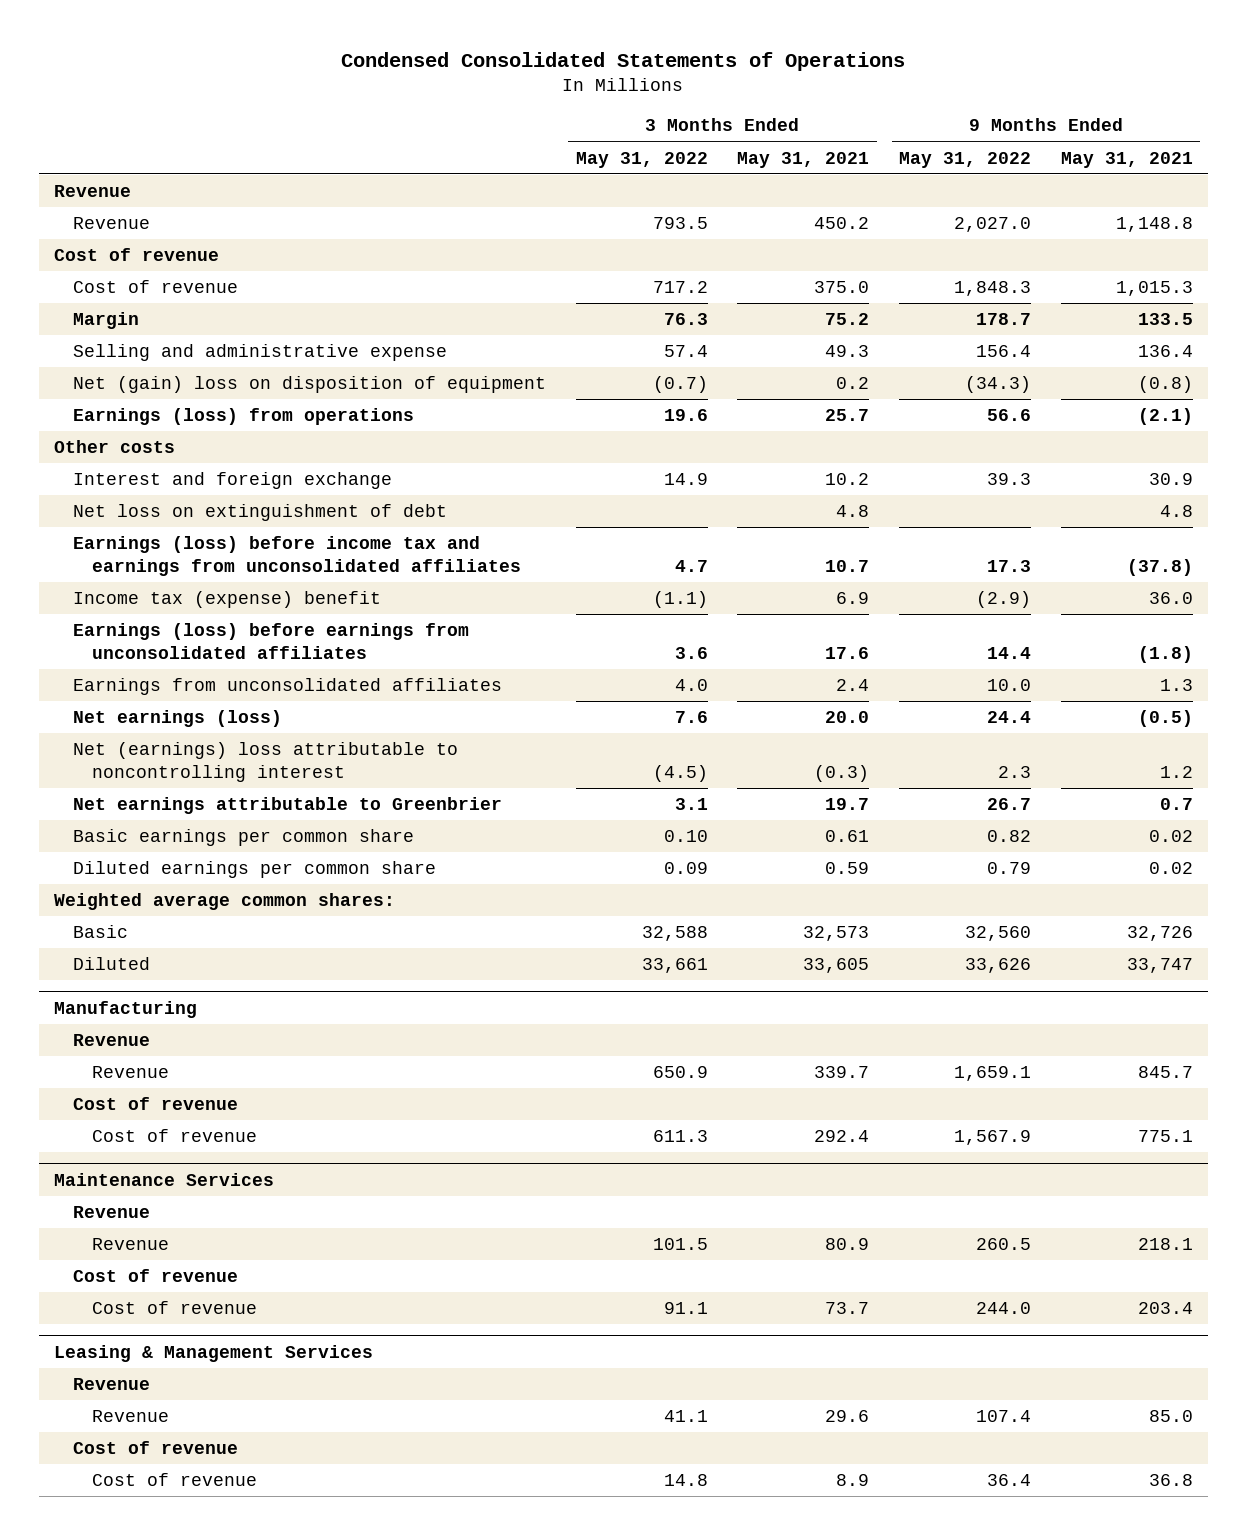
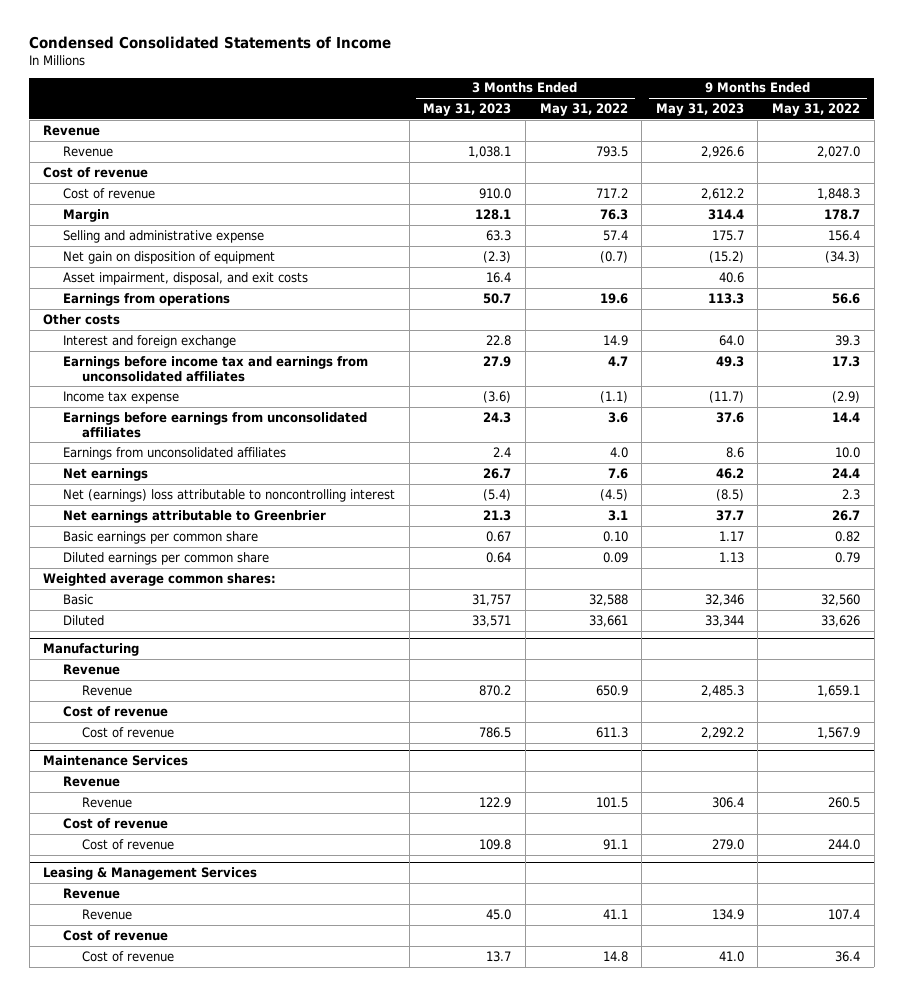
- Condensed Consolidated Statements of Operations
+ Condensed Consolidated Statements of Income
- | 3 Months Ended May 31, 2022 | 3 Months Ended May 31, 2021 | 9 Months Ended May 31, 2022 | 9 Months Ended May 31, 2021
+ | 3 Months Ended May 31, 2023 | 3 Months Ended May 31, 2022 | 9 Months Ended May 31, 2023 | 9 Months Ended May 31, 2022
- Net (gain) loss on disposition of equipment | (0.7) | 0.2 | (34.3) | (0.8)
- Earnings (loss) from operations | 19.6 | 25.7 | 56.6 | (2.1)
+ Net gain on disposition of equipment | (2.3) | (0.7) | (15.2) | (34.3)
+ Asset impairment, disposal, and exit costs | 16.4 | | 40.6 |
+ Earnings from operations | 50.7 | 19.6 | 113.3 | 56.6
- Net loss on extinguishment of debt | | 4.8 | | 4.8
- Earnings (loss) before income tax and earnings from unconsolidated affiliates | 4.7 | 10.7 | 17.3 | (37.8)
- Income tax (expense) benefit | (1.1) | 6.9 | (2.9) | 36.0
- Earnings (loss) before earnings from unconsolidated affiliates | 3.6 | 17.6 | 14.4 | (1.8)
+ Earnings before income tax and earnings from unconsolidated affiliates | 27.9 | 4.7 | 49.3 | 17.3
+ Income tax expense | (3.6) | (1.1) | (11.7) | (2.9)
+ Earnings before earnings from unconsolidated affiliates | 24.3 | 3.6 | 37.6 | 14.4
- Net earnings (loss) | 7.6 | 20.0 | 24.4 | (0.5)
+ Net earnings | 26.7 | 7.6 | 46.2 | 24.4

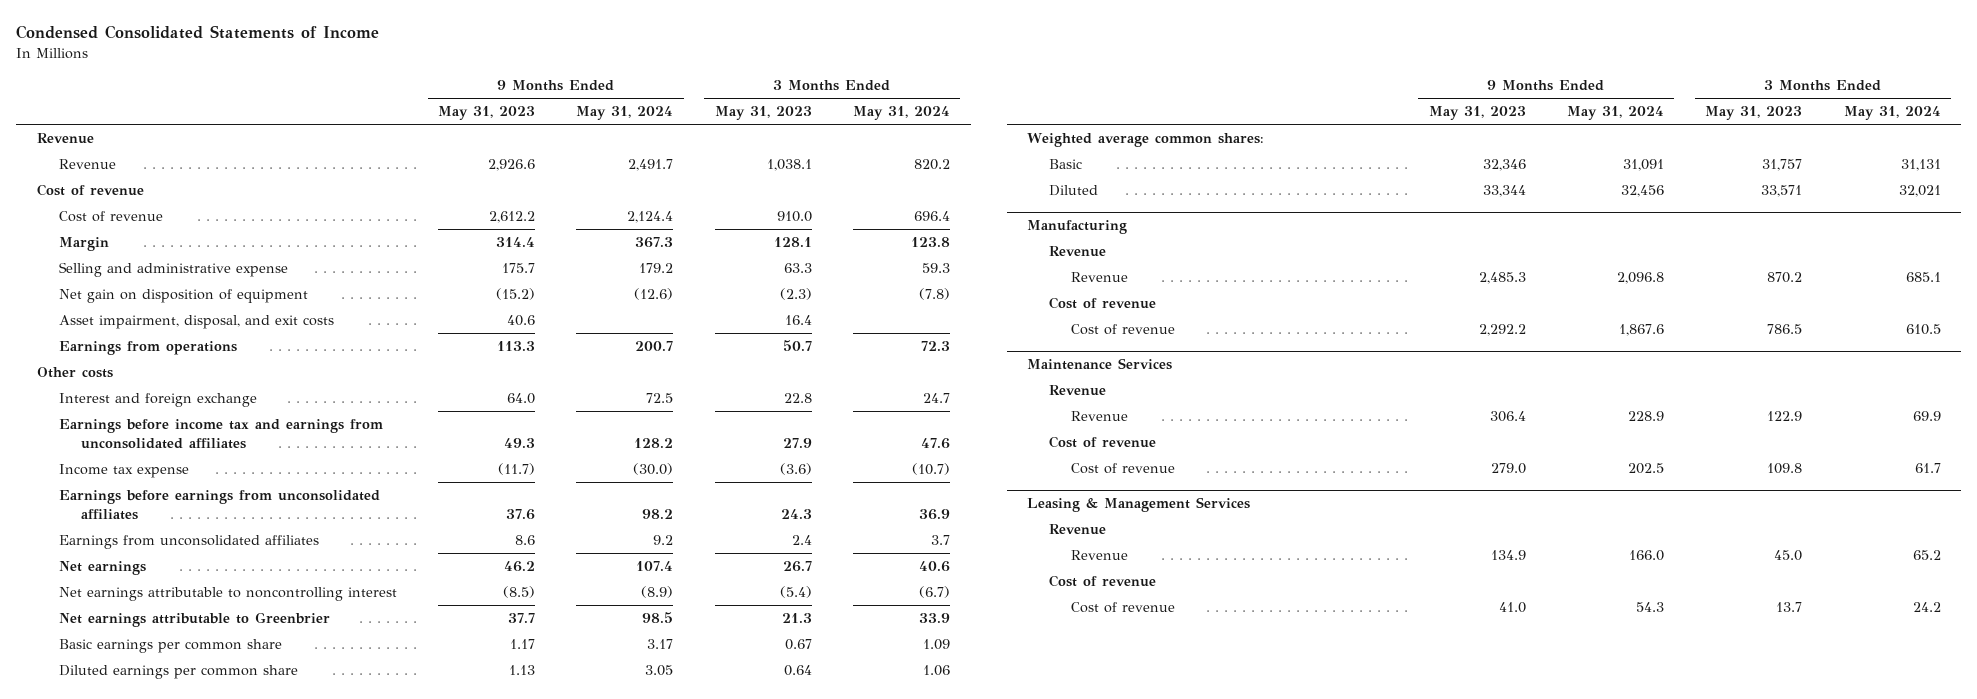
- | 3 Months Ended May 31, 2023 | 3 Months Ended May 31, 2022 | 9 Months Ended May 31, 2023 | 9 Months Ended May 31, 2022
+ | 9 Months Ended May 31, 2023 | 9 Months Ended May 31, 2024 | 3 Months Ended May 31, 2023 | 3 Months Ended May 31, 2024
- Net (earnings) loss attributable to noncontrolling interest | (5.4) | (4.5) | (8.5) | 2.3
+ Net earnings attributable to noncontrolling interest | (8.5) | (8.9) | (5.4) | (6.7)

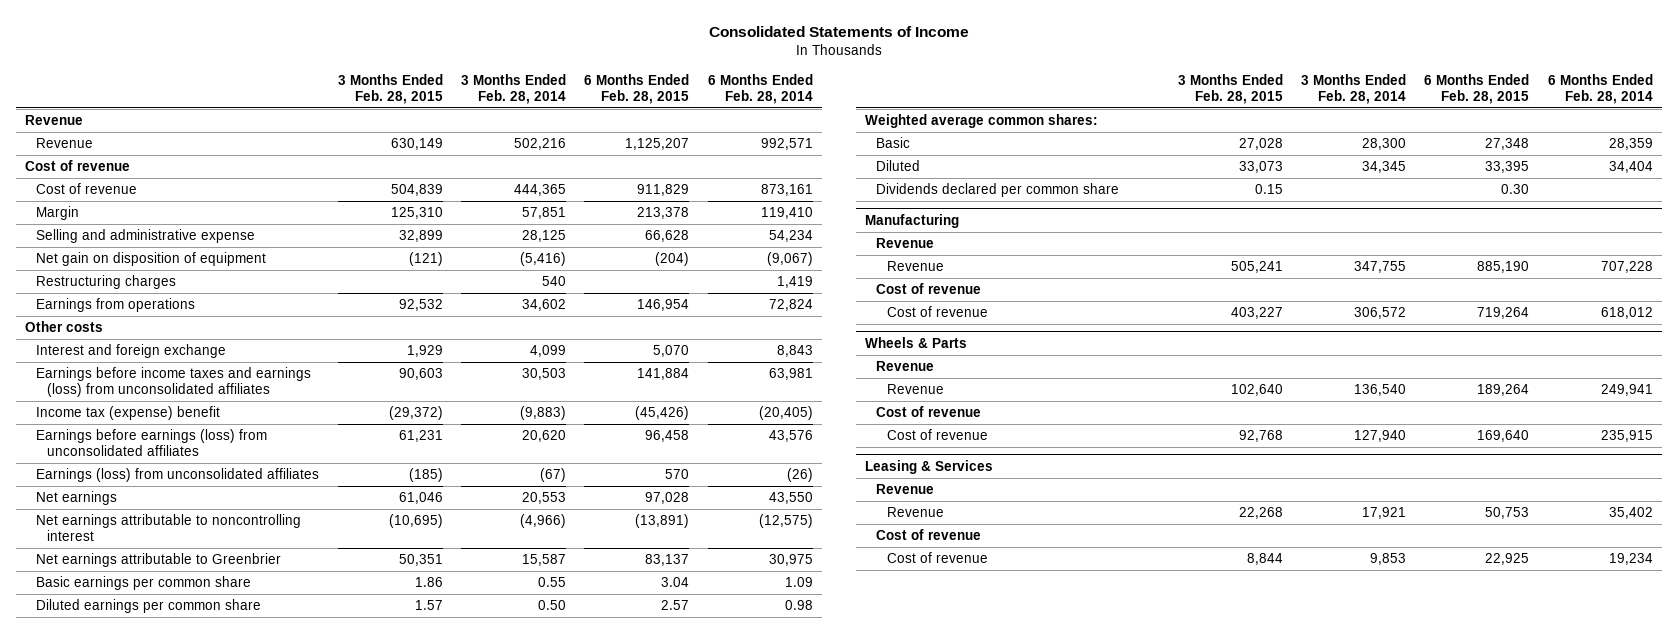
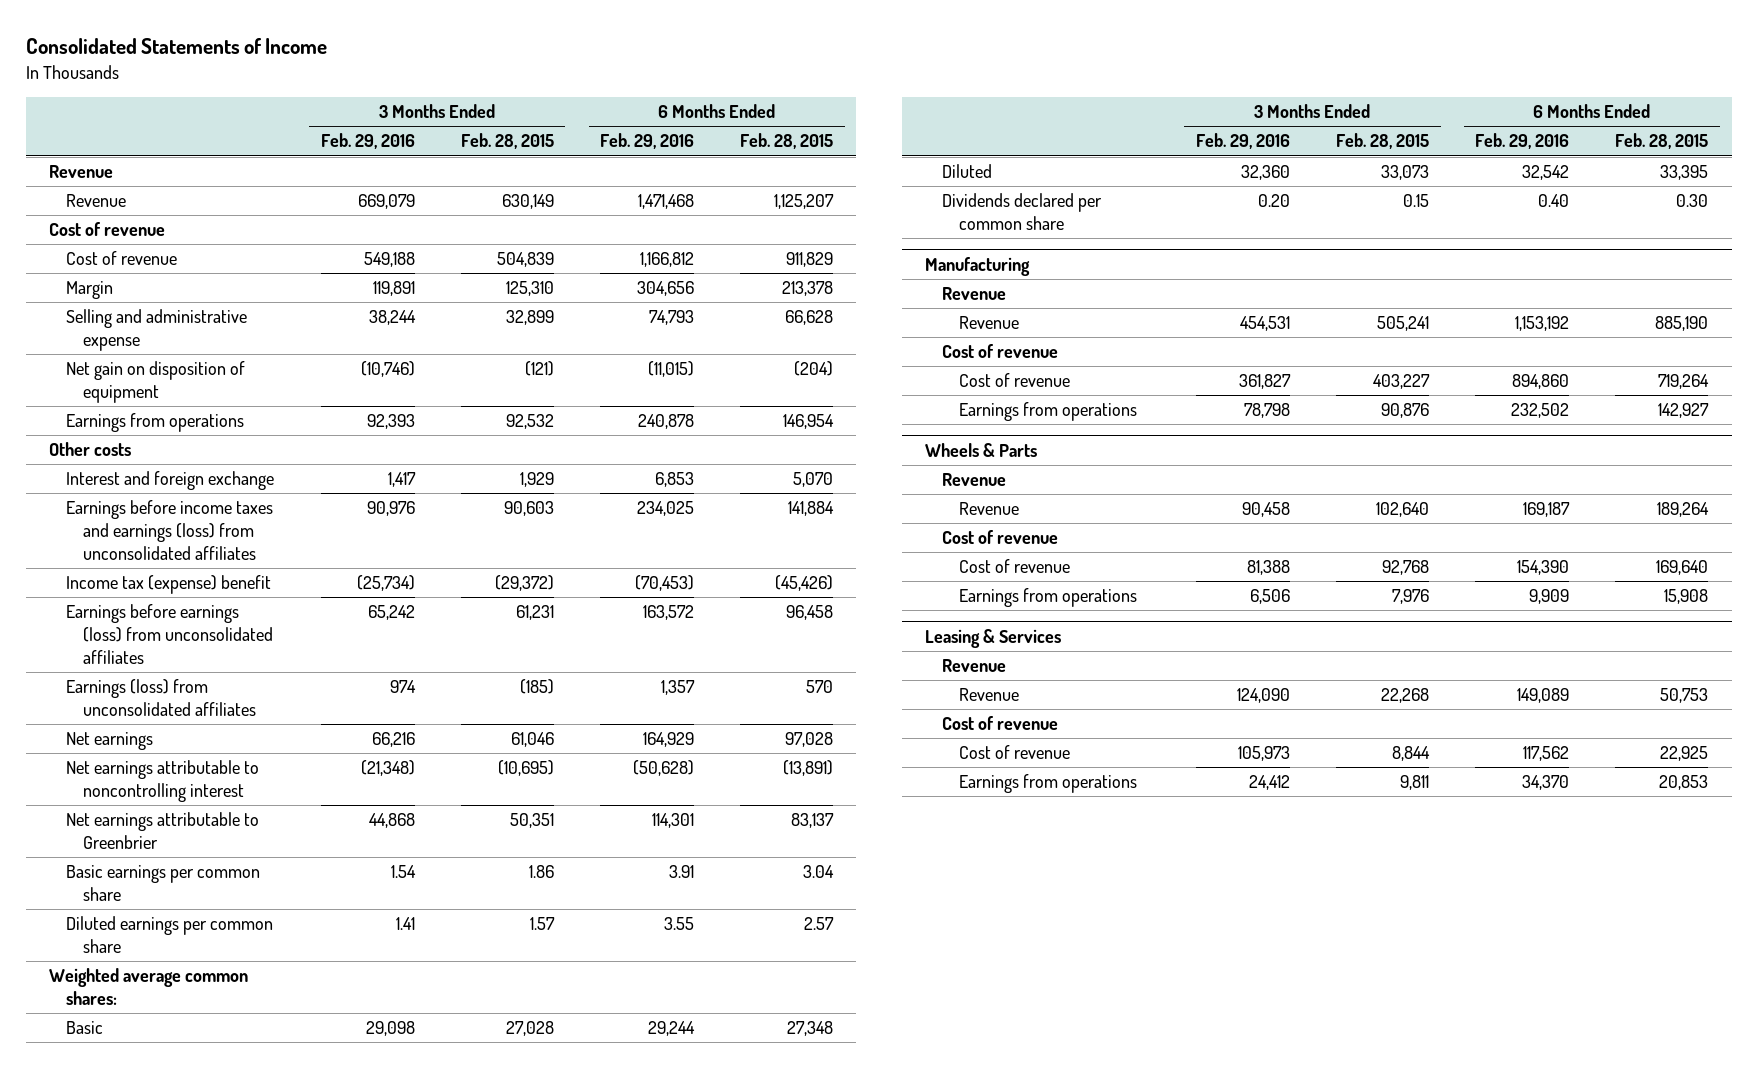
- | 3 Months Ended Feb. 28, 2015 | 3 Months Ended Feb. 28, 2014 | 6 Months Ended Feb. 28, 2015 | 6 Months Ended Feb. 28, 2014
+ | 3 Months Ended Feb. 29, 2016 | 3 Months Ended Feb. 28, 2015 | 6 Months Ended Feb. 29, 2016 | 6 Months Ended Feb. 28, 2015
- Restructuring charges | | 540 | | 1,419
@ Manufacturing
+ Earnings from operations | 78,798 | 90,876 | 232,502 | 142,927
@ Wheels & Parts
+ Earnings from operations | 6,506 | 7,976 | 9,909 | 15,908
@ Leasing & Services
+ Earnings from operations | 24,412 | 9,811 | 34,370 | 20,853

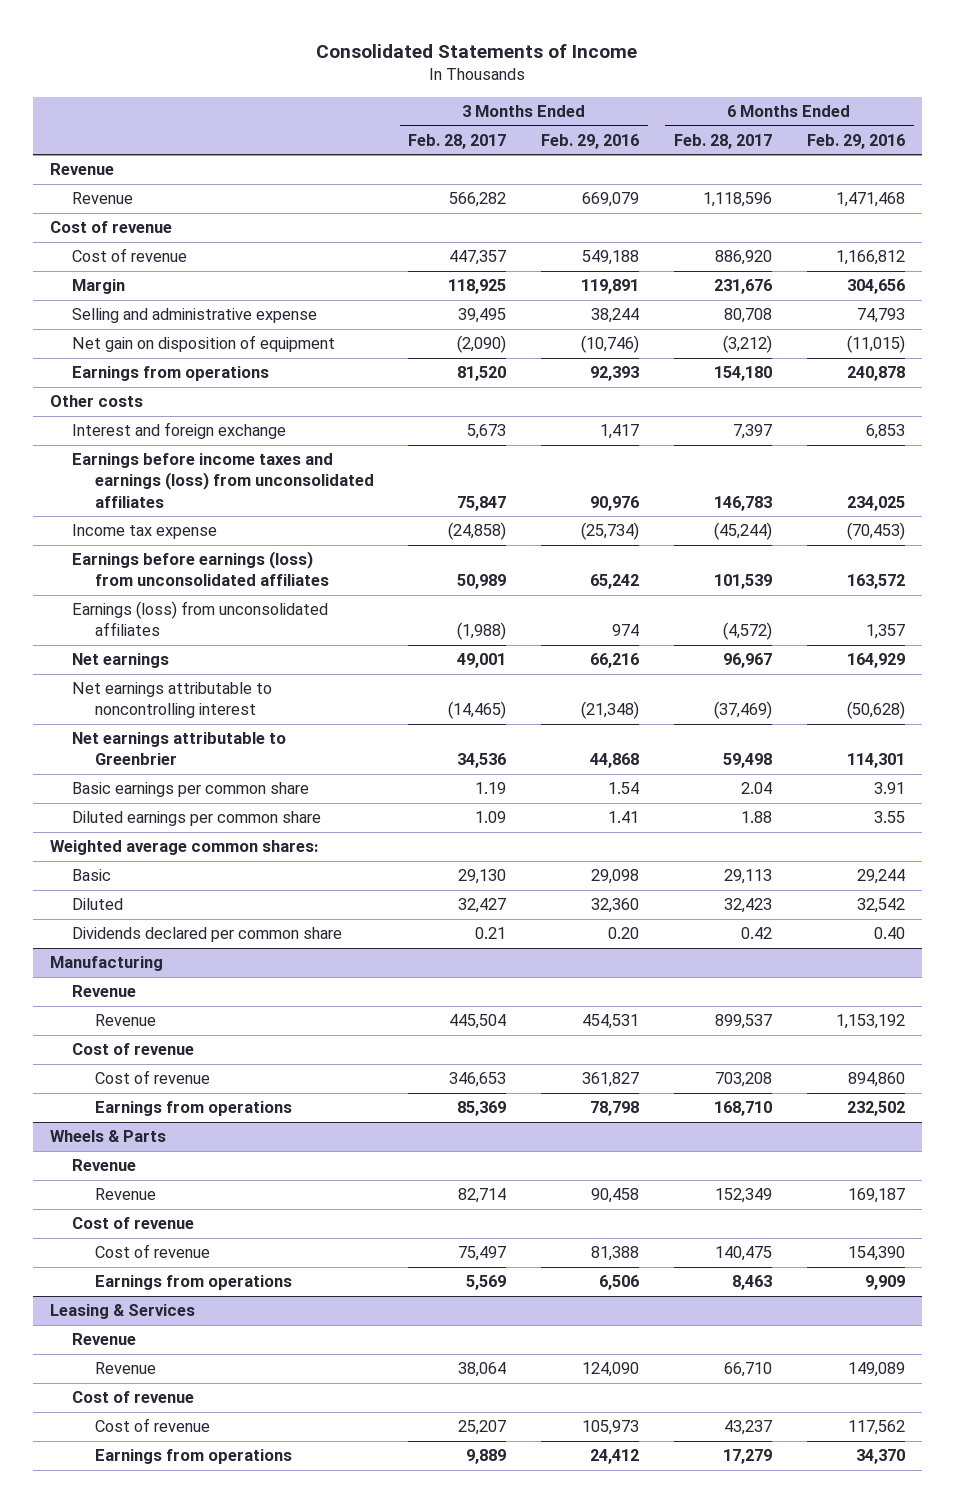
- | 3 Months Ended Feb. 29, 2016 | 3 Months Ended Feb. 28, 2015 | 6 Months Ended Feb. 29, 2016 | 6 Months Ended Feb. 28, 2015
+ | 3 Months Ended Feb. 28, 2017 | 3 Months Ended Feb. 29, 2016 | 6 Months Ended Feb. 28, 2017 | 6 Months Ended Feb. 29, 2016
- Income tax (expense) benefit | (25,734) | (29,372) | (70,453) | (45,426)
+ Income tax expense | (24,858) | (25,734) | (45,244) | (70,453)

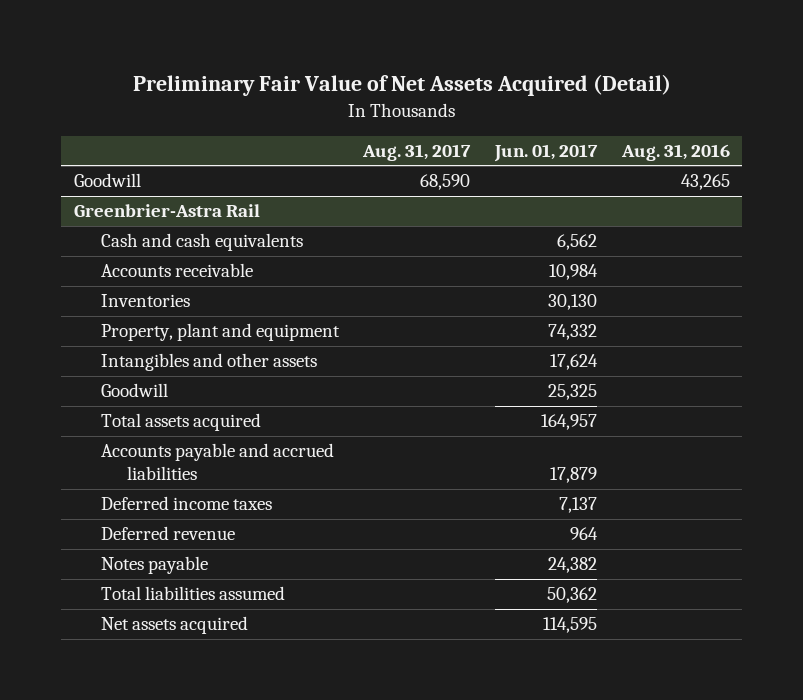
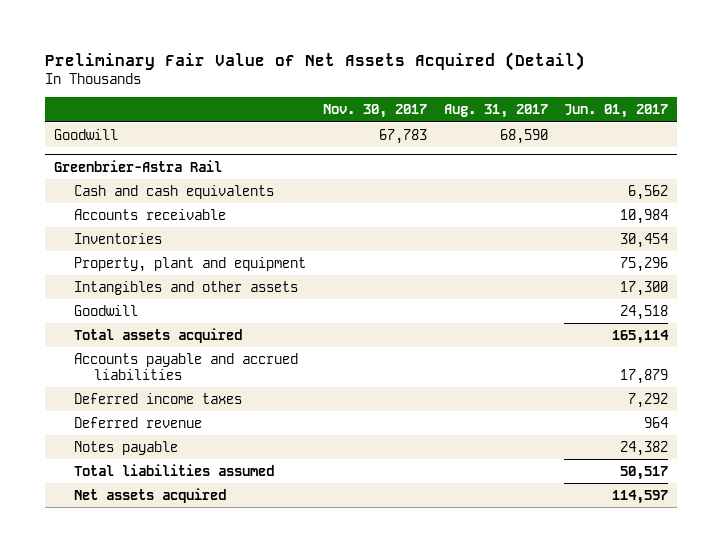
- | Aug. 31, 2017 | Jun. 01, 2017 | Aug. 31, 2016
+ | Nov. 30, 2017 | Aug. 31, 2017 | Jun. 01, 2017
@ Greenbrier-Astra Rail
- Inventories | | 30,130 |
- Property, plant and equipment | | 74,332 |
- Intangibles and other assets | | 17,624 |
- Goodwill | | 25,325 |
- Total assets acquired | | 164,957 |
+ Inventories | | | 30,454
+ Property, plant and equipment | | | 75,296
+ Intangibles and other assets | | | 17,300
+ Goodwill | | | 24,518
+ Total assets acquired | | | 165,114
- Deferred income taxes | | 7,137 |
+ Deferred income taxes | | | 7,292
- Total liabilities assumed | | 50,362 |
- Net assets acquired | | 114,595 |
+ Total liabilities assumed | | | 50,517
+ Net assets acquired | | | 114,597

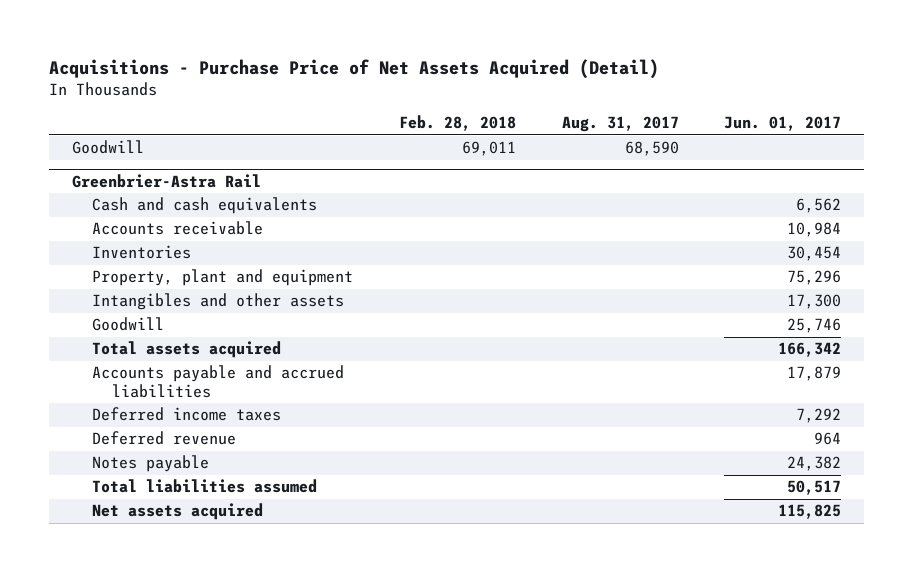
- Preliminary Fair Value of Net Assets Acquired (Detail)
+ Acquisitions - Purchase Price of Net Assets Acquired (Detail)
- | Nov. 30, 2017 | Aug. 31, 2017 | Jun. 01, 2017
+ | Feb. 28, 2018 | Aug. 31, 2017 | Jun. 01, 2017
@ Greenbrier-Astra Rail
- Goodwill | | | 24,518
- Total assets acquired | | | 165,114
+ Goodwill | | | 25,746
+ Total assets acquired | | | 166,342
- Net assets acquired | | | 114,597
+ Net assets acquired | | | 115,825

